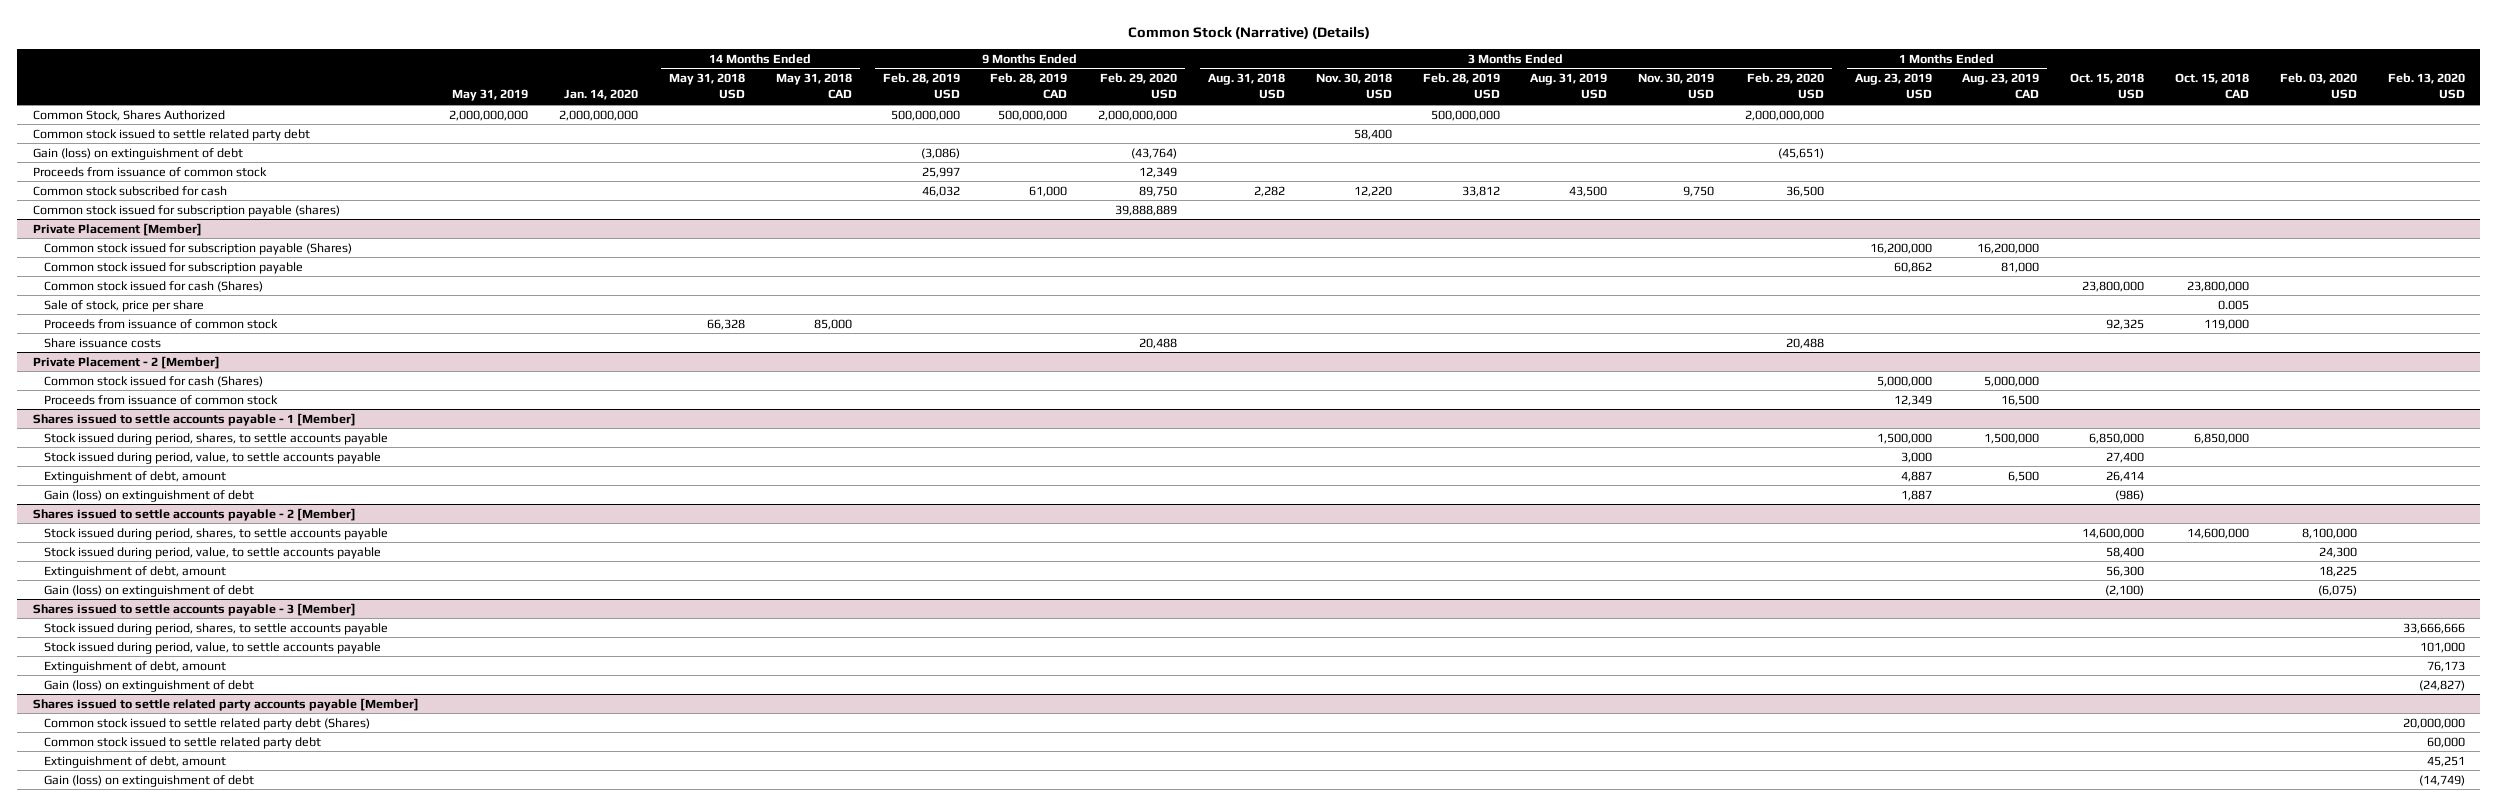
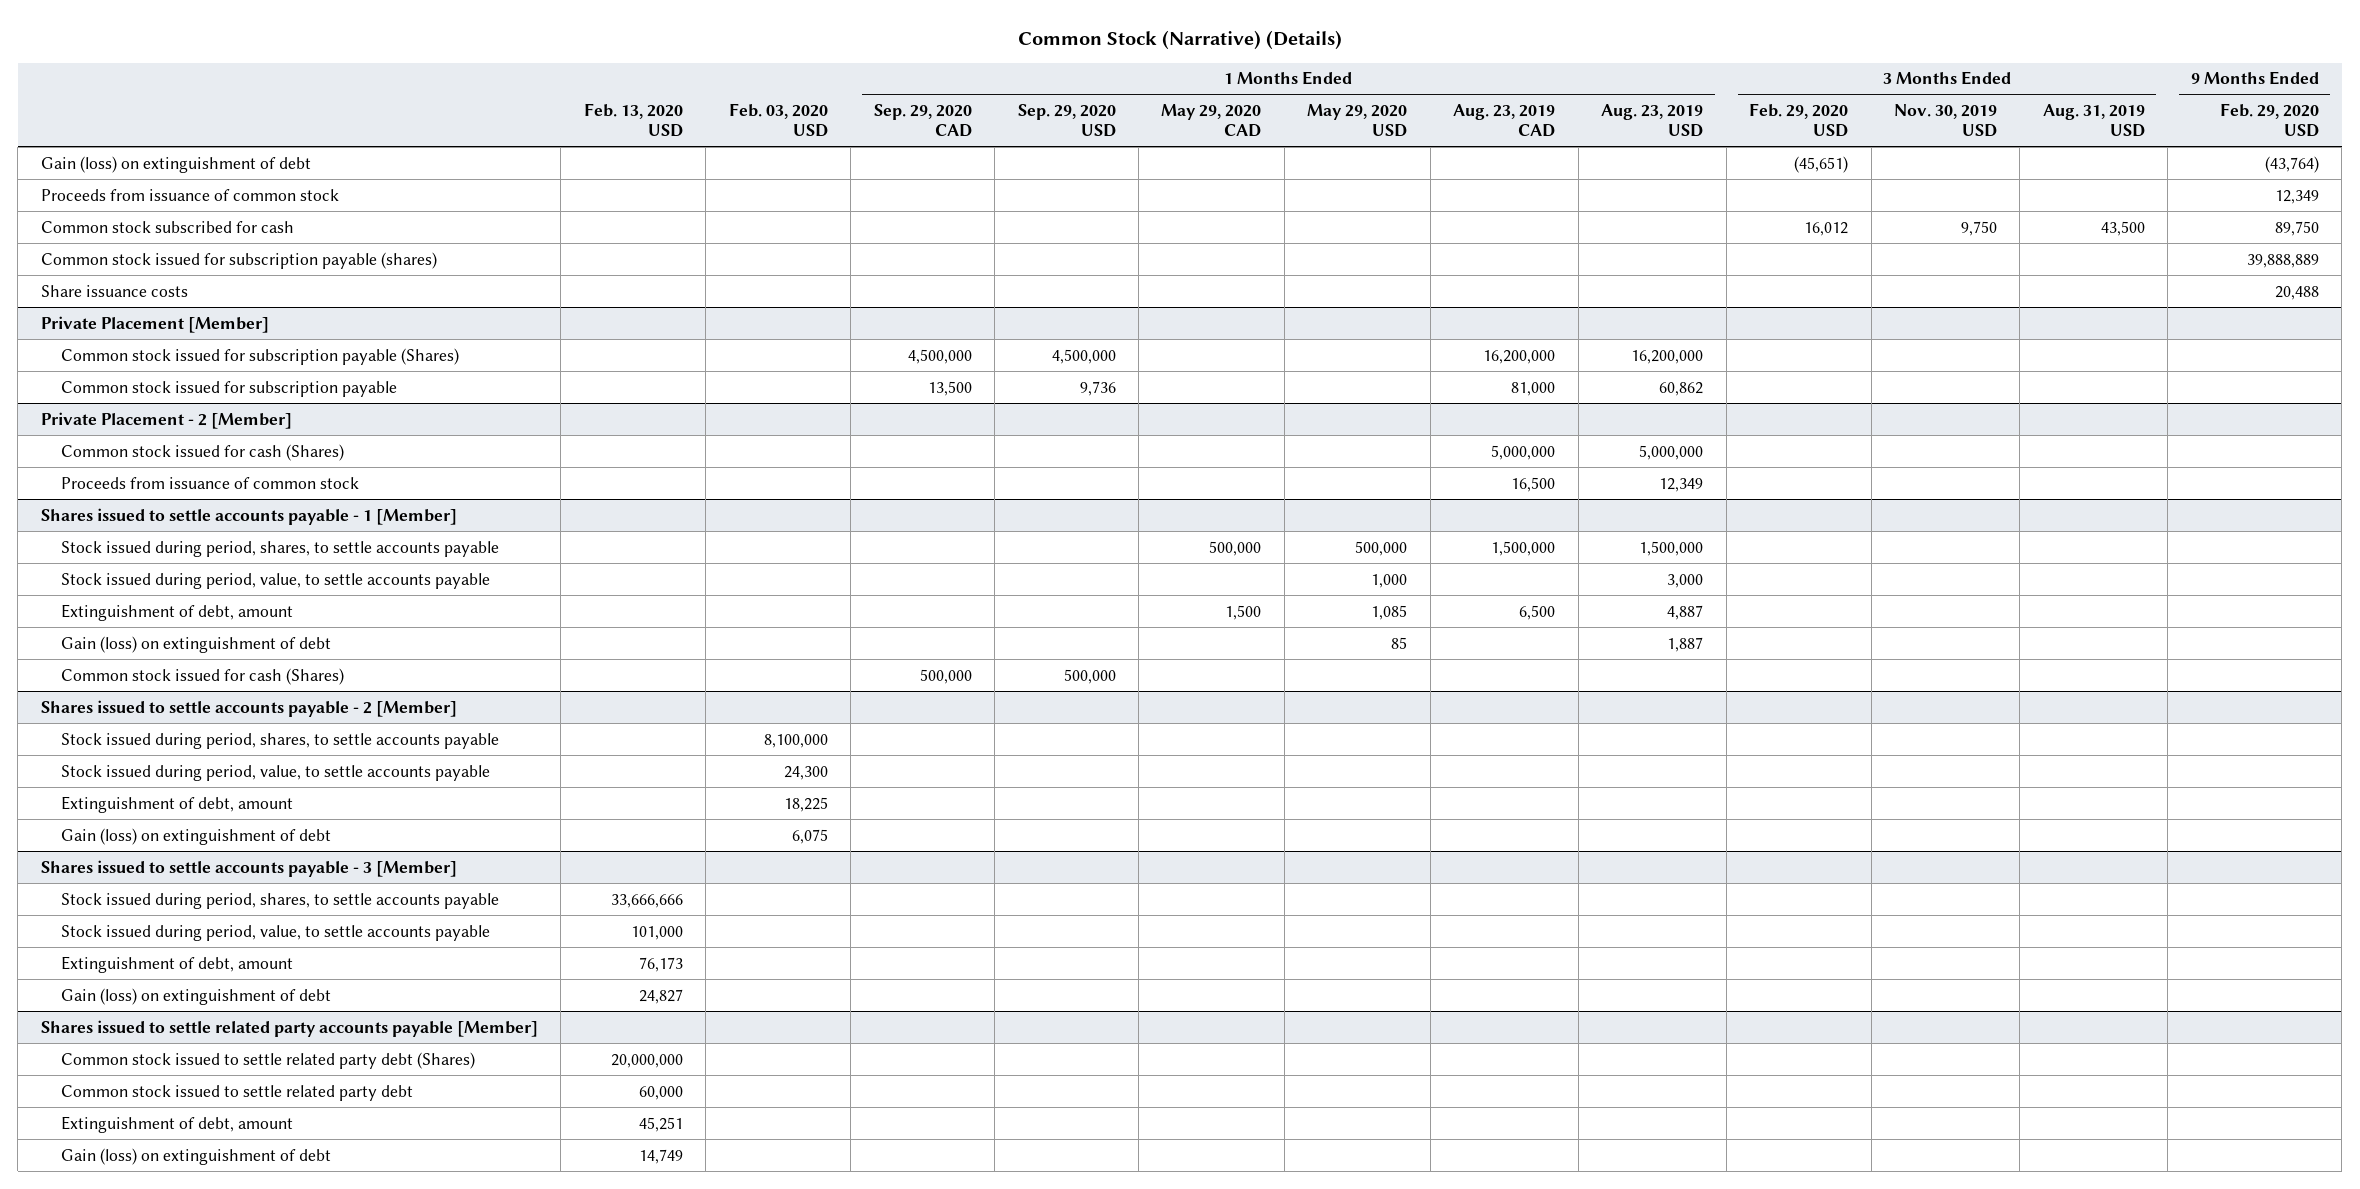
- | May 31, 2019 | Jan. 14, 2020 | 14 Months Ended May 31, 2018 USD | 14 Months Ended May 31, 2018 CAD | 9 Months Ended Feb. 28, 2019 USD | 9 Months Ended Feb. 28, 2019 CAD | 9 Months Ended Feb. 29, 2020 USD | 3 Months Ended Aug. 31, 2018 USD | 3 Months Ended Nov. 30, 2018 USD | 3 Months Ended Feb. 28, 2019 USD | 3 Months Ended Aug. 31, 2019 USD | 3 Months Ended Nov. 30, 2019 USD | 3 Months Ended Feb. 29, 2020 USD | 1 Months Ended Aug. 23, 2019 USD | 1 Months Ended Aug. 23, 2019 CAD | Oct. 15, 2018 USD | Oct. 15, 2018 CAD | Feb. 03, 2020 USD | Feb. 13, 2020 USD
+ | Feb. 13, 2020 USD | Feb. 03, 2020 USD | 1 Months Ended Sep. 29, 2020 CAD | 1 Months Ended Sep. 29, 2020 USD | 1 Months Ended May 29, 2020 CAD | 1 Months Ended May 29, 2020 USD | 1 Months Ended Aug. 23, 2019 CAD | 1 Months Ended Aug. 23, 2019 USD | 3 Months Ended Feb. 29, 2020 USD | 3 Months Ended Nov. 30, 2019 USD | 3 Months Ended Aug. 31, 2019 USD | 9 Months Ended Feb. 29, 2020 USD
- Common Stock, Shares Authorized | 2,000,000,000 | 2,000,000,000 | | | 500,000,000 | 500,000,000 | 2,000,000,000 | | | 500,000,000 | | | 2,000,000,000 | | | | | |
- Common stock issued to settle related party debt | | | | | | | | | 58,400 | | | | | | | | | |
- Common stock subscribed for cash | | | | | 46,032 | 61,000 | 89,750 | 2,282 | 12,220 | 33,812 | 43,500 | 9,750 | 36,500 | | | | | |
+ Common stock subscribed for cash | | | | | | | | | 16,012 | 9,750 | 43,500 | 89,750
+ Share issuance costs | | | | | | | | | | | | 20,488
@ Private Placement [Member]
- Common stock issued for cash (Shares) | | | | | | | | | | | | | | | | 23,800,000 | 23,800,000 | |
- Sale of stock, price per share | | | | | | | | | | | | | | | | | 0.005 | |
- Proceeds from issuance of common stock | | | 66,328 | 85,000 | | | | | | | | | | | | 92,325 | 119,000 | |
- Share issuance costs | | | | | | | 20,488 | | | | | | 20,488 | | | | | |
@ Shares issued to settle accounts payable - 1 [Member]
+ Common stock issued for cash (Shares) | | | 500,000 | 500,000 | | | | | | | |
@ Shares issued to settle accounts payable - 2 [Member]
- Gain (loss) on extinguishment of debt | | | | | | | | | | | | | | | | (2,100) | | (6,075) |
+ Gain (loss) on extinguishment of debt | | 6,075 | | | | | | | | | |
@ Shares issued to settle accounts payable - 3 [Member]
- Gain (loss) on extinguishment of debt | | | | | | | | | | | | | | | | | | | (24,827)
+ Gain (loss) on extinguishment of debt | 24,827 | | | | | | | | | | |
@ Shares issued to settle related party accounts payable [Member]
- Gain (loss) on extinguishment of debt | | | | | | | | | | | | | | | | | | | (14,749)
+ Gain (loss) on extinguishment of debt | 14,749 | | | | | | | | | | |

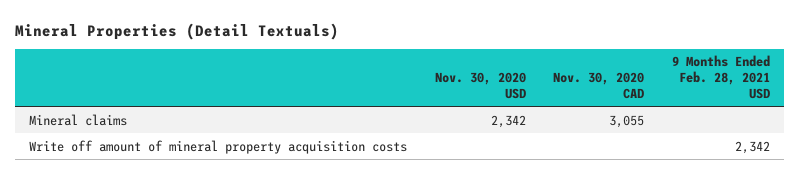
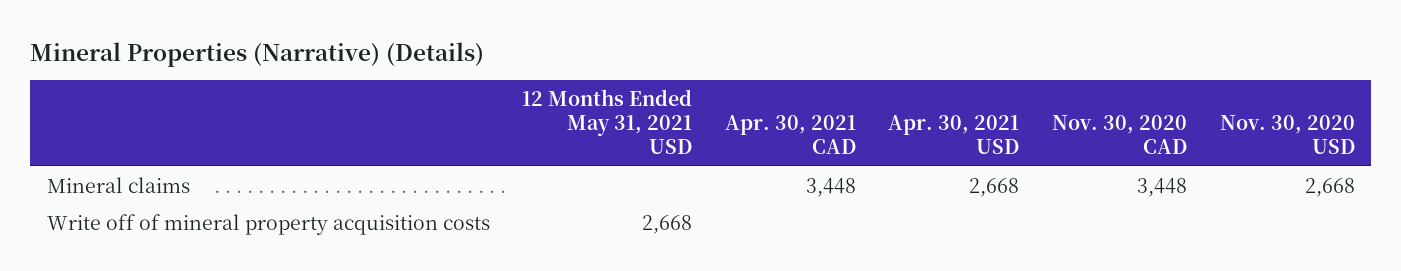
- Mineral Properties (Detail Textuals)
+ Mineral Properties (Narrative) (Details)
- | Nov. 30, 2020 USD | Nov. 30, 2020 CAD | 9 Months Ended Feb. 28, 2021 USD
+ | 12 Months Ended May 31, 2021 USD | Apr. 30, 2021 CAD | Apr. 30, 2021 USD | Nov. 30, 2020 CAD | Nov. 30, 2020 USD
- Mineral claims | 2,342 | 3,055 |
- Write off amount of mineral property acquisition costs | | | 2,342
+ Mineral claims | | 3,448 | 2,668 | 3,448 | 2,668
+ Write off of mineral property acquisition costs | 2,668 | | | |

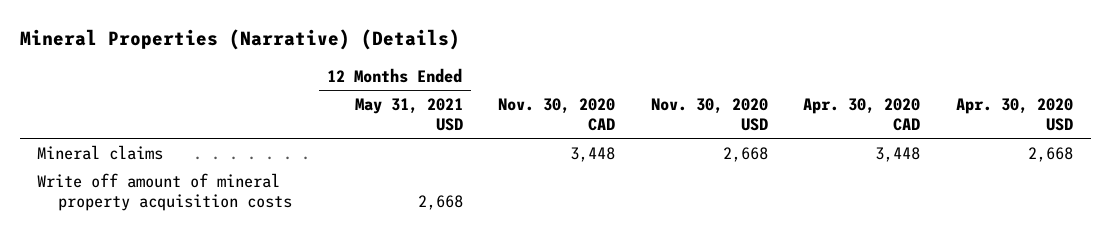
- | 12 Months Ended May 31, 2021 USD | Apr. 30, 2021 CAD | Apr. 30, 2021 USD | Nov. 30, 2020 CAD | Nov. 30, 2020 USD
+ | 12 Months Ended May 31, 2021 USD | Nov. 30, 2020 CAD | Nov. 30, 2020 USD | Apr. 30, 2020 CAD | Apr. 30, 2020 USD
- Write off of mineral property acquisition costs | 2,668 | | | |
+ Write off amount of mineral property acquisition costs | 2,668 | | | |

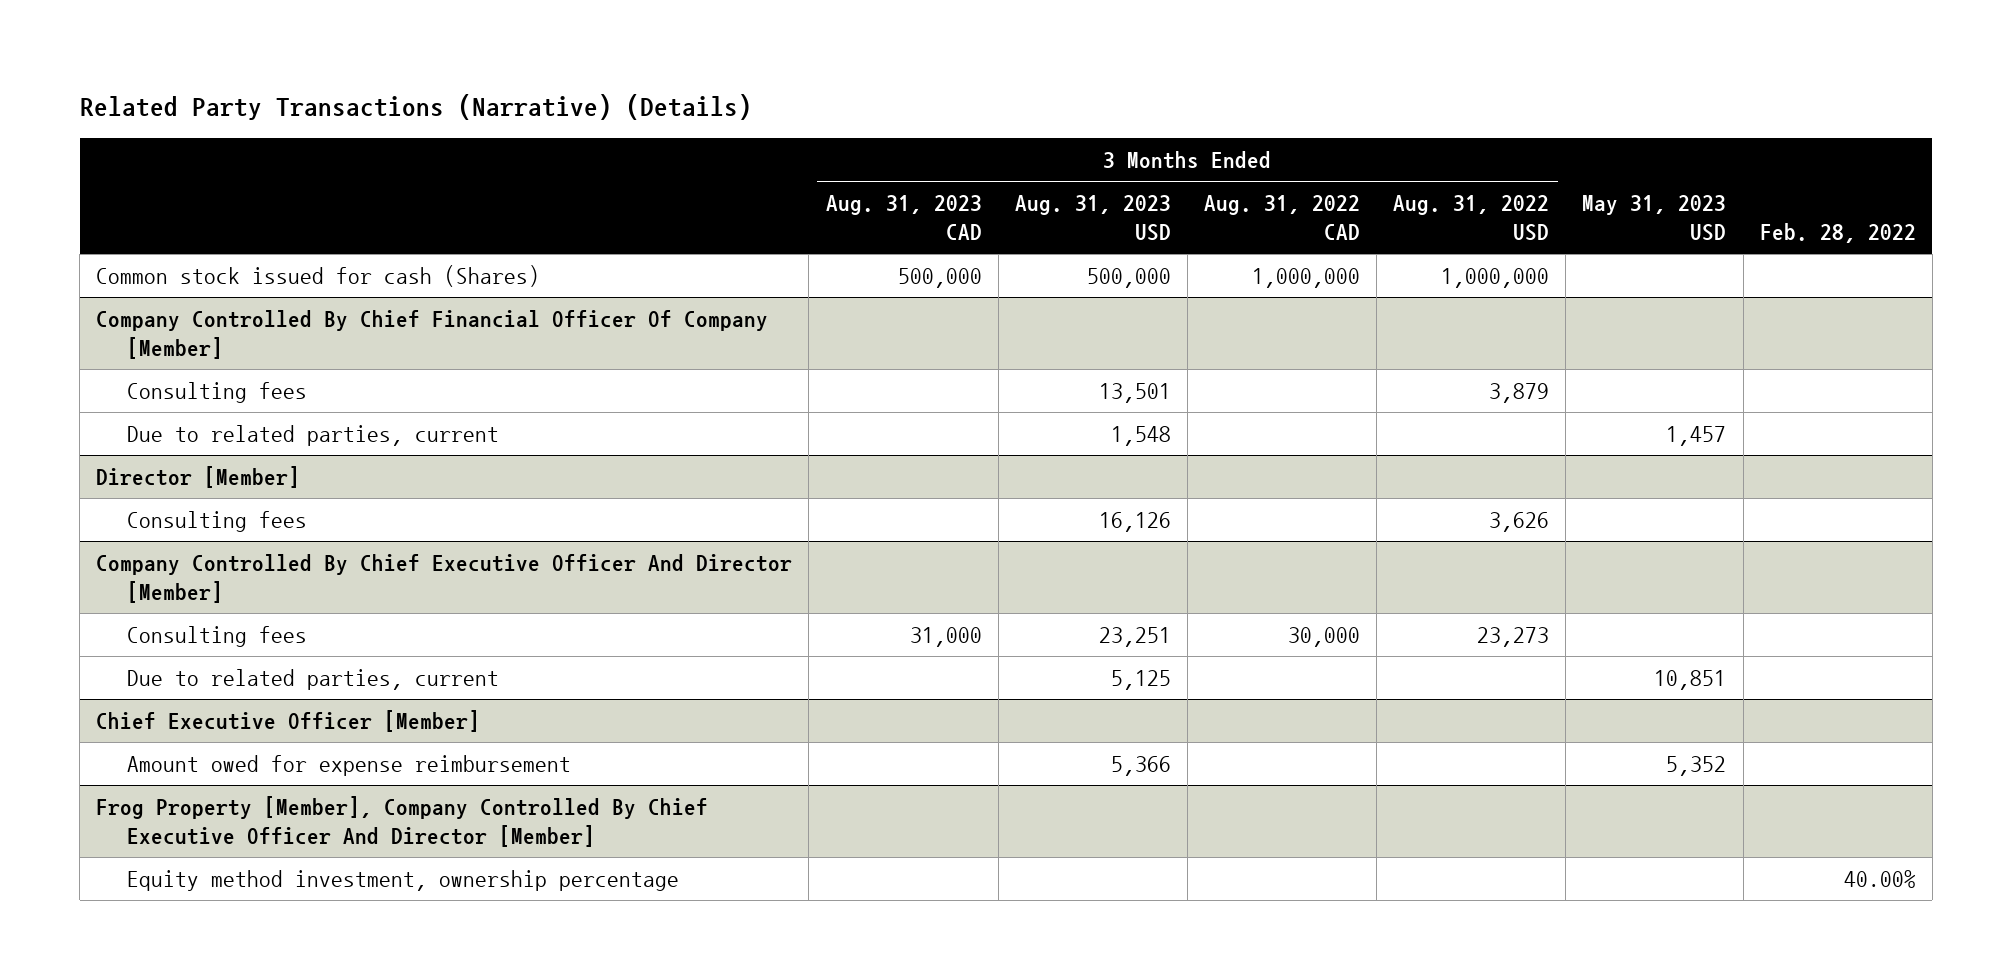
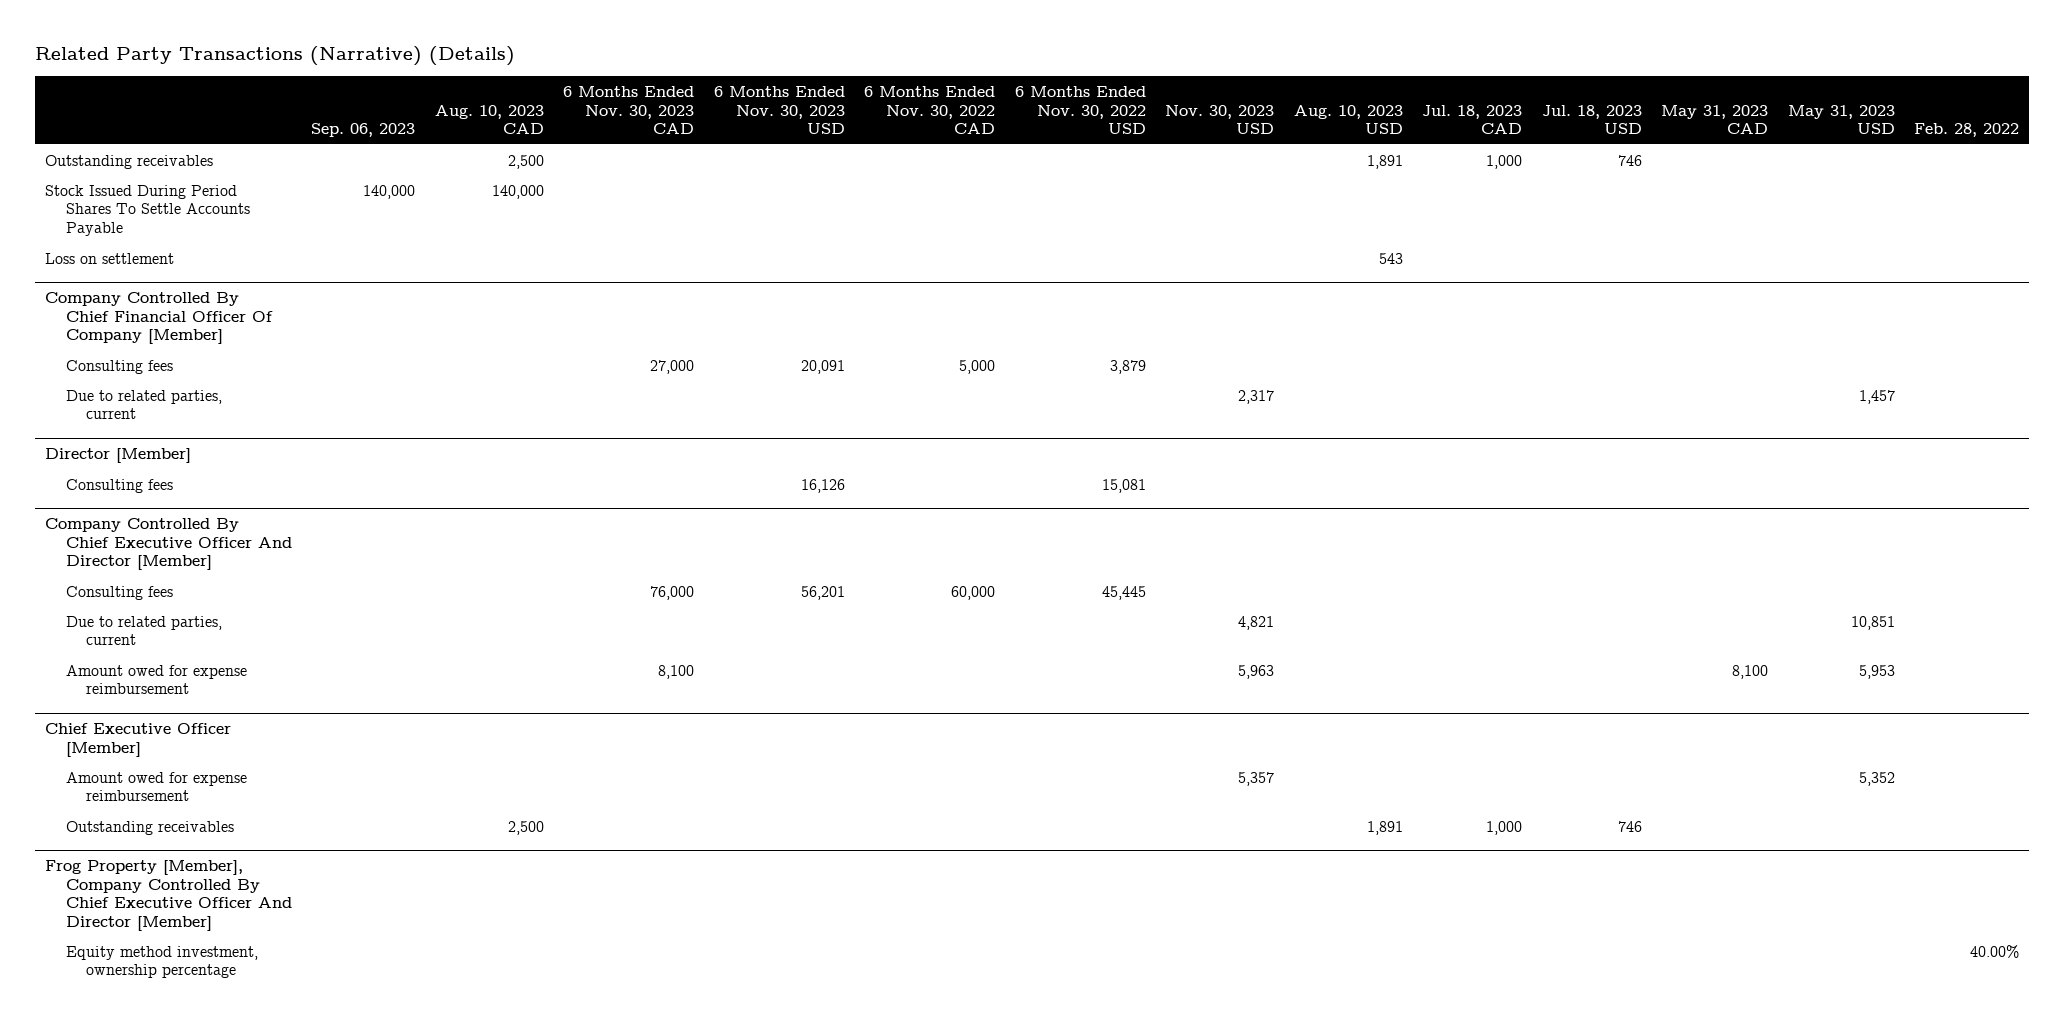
- | 3 Months Ended Aug. 31, 2023 CAD | 3 Months Ended Aug. 31, 2023 USD | 3 Months Ended Aug. 31, 2022 CAD | 3 Months Ended Aug. 31, 2022 USD | May 31, 2023 USD | Feb. 28, 2022
+ | Sep. 06, 2023 | Aug. 10, 2023 CAD | 6 Months Ended Nov. 30, 2023 CAD | 6 Months Ended Nov. 30, 2023 USD | 6 Months Ended Nov. 30, 2022 CAD | 6 Months Ended Nov. 30, 2022 USD | Nov. 30, 2023 USD | Aug. 10, 2023 USD | Jul. 18, 2023 CAD | Jul. 18, 2023 USD | May 31, 2023 CAD | May 31, 2023 USD | Feb. 28, 2022
- Common stock issued for cash (Shares) | 500,000 | 500,000 | 1,000,000 | 1,000,000 | |
+ Outstanding receivables | | 2,500 | | | | | | 1,891 | 1,000 | 746 | | |
+ Stock Issued During Period Shares To Settle Accounts Payable | 140,000 | 140,000 | | | | | | | | | | |
+ Loss on settlement | | | | | | | | 543 | | | | |
@ Company Controlled By Chief Executive Officer And Director [Member]
+ Amount owed for expense reimbursement | | | 8,100 | | | | 5,963 | | | | 8,100 | 5,953 |
@ Chief Executive Officer [Member]
+ Outstanding receivables | | 2,500 | | | | | | 1,891 | 1,000 | 746 | | |

